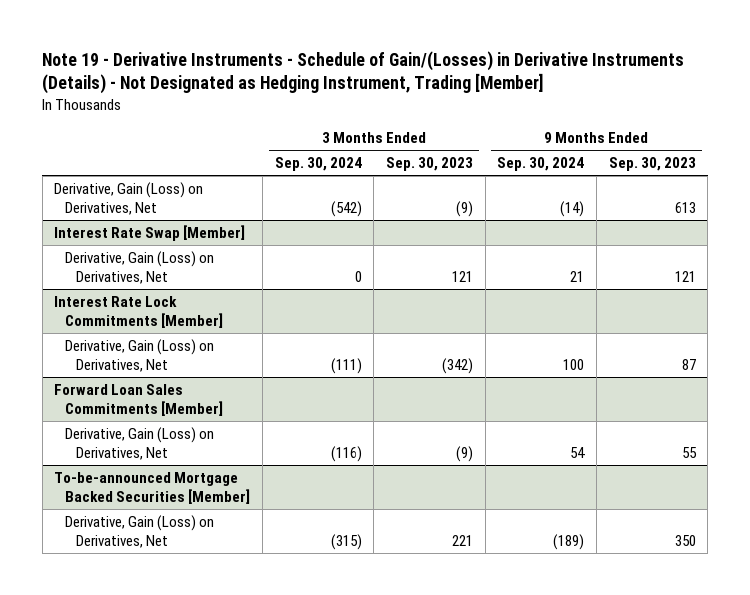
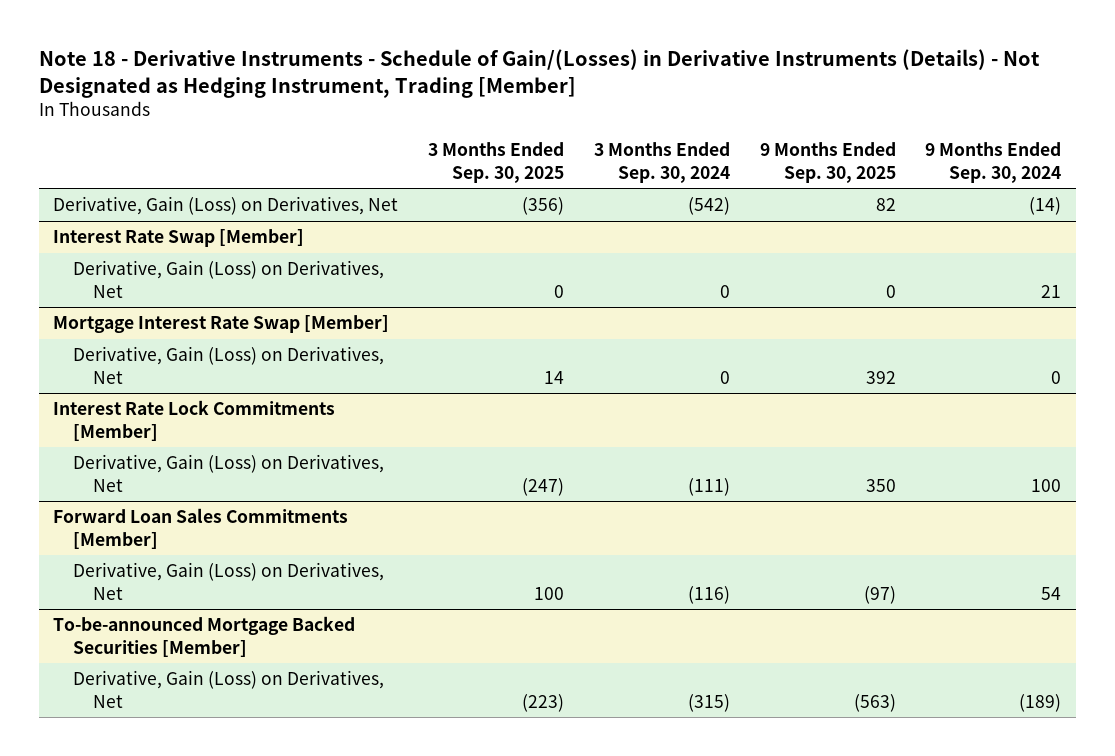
- Note 19 - Derivative Instruments - Schedule of Gain/(Losses) in Derivative Instruments (Details) - Not Designated as Hedging Instrument, Trading [Member]
+ Note 18 - Derivative Instruments - Schedule of Gain/(Losses) in Derivative Instruments (Details) - Not Designated as Hedging Instrument, Trading [Member]
- | 3 Months Ended Sep. 30, 2024 | 3 Months Ended Sep. 30, 2023 | 9 Months Ended Sep. 30, 2024 | 9 Months Ended Sep. 30, 2023
+ | 3 Months Ended Sep. 30, 2025 | 3 Months Ended Sep. 30, 2024 | 9 Months Ended Sep. 30, 2025 | 9 Months Ended Sep. 30, 2024
+ Mortgage Interest Rate Swap [Member]
+ Derivative, Gain (Loss) on Derivatives, Net | 14 | 0 | 392 | 0

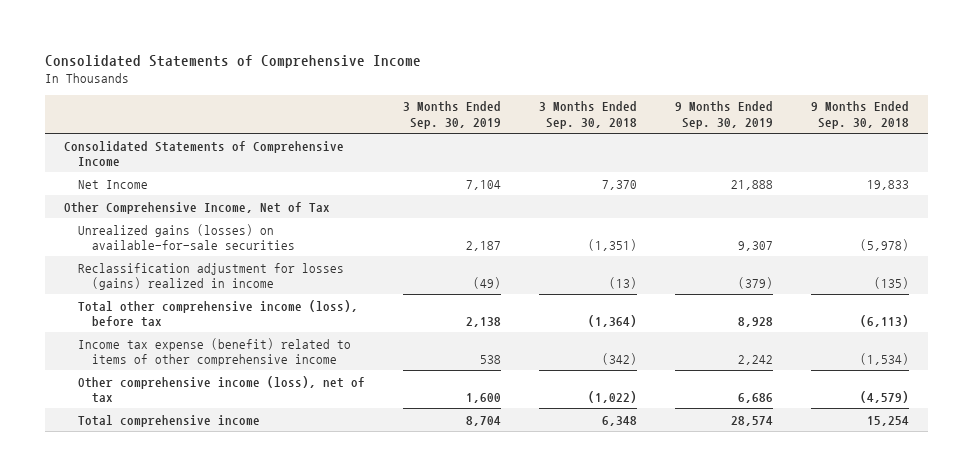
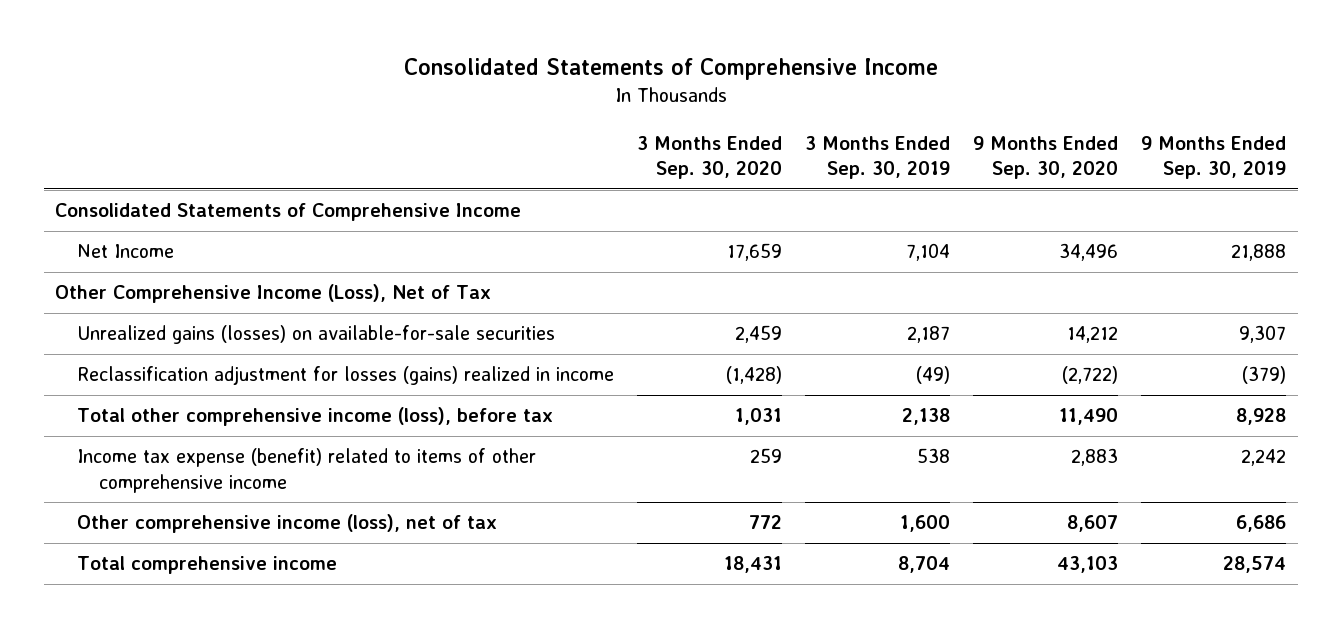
- | 3 Months Ended Sep. 30, 2019 | 3 Months Ended Sep. 30, 2018 | 9 Months Ended Sep. 30, 2019 | 9 Months Ended Sep. 30, 2018
+ | 3 Months Ended Sep. 30, 2020 | 3 Months Ended Sep. 30, 2019 | 9 Months Ended Sep. 30, 2020 | 9 Months Ended Sep. 30, 2019
- Other Comprehensive Income, Net of Tax
+ Other Comprehensive Income (Loss), Net of Tax

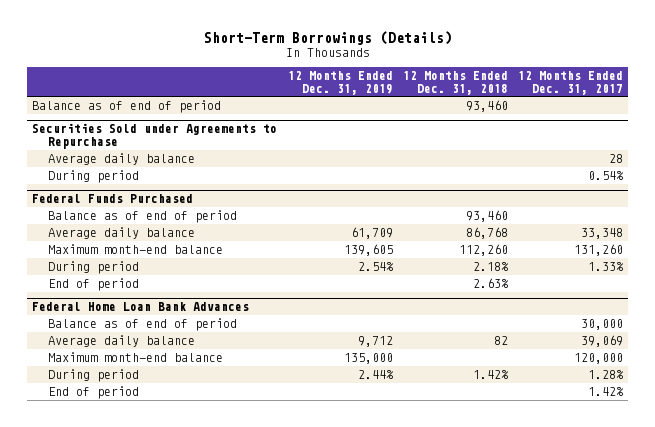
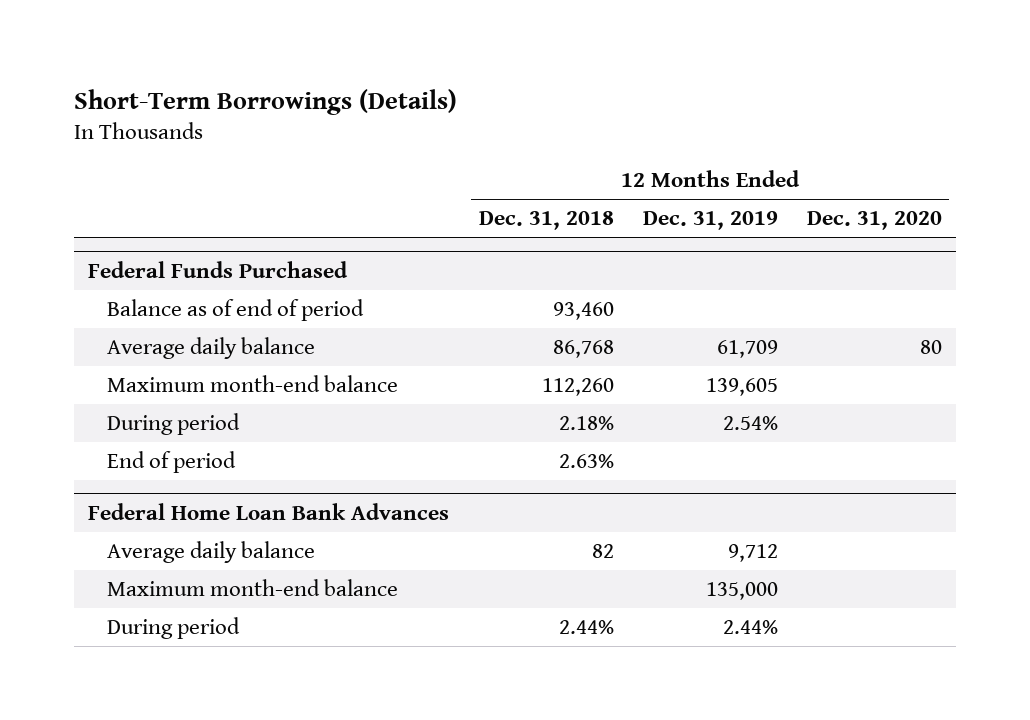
- | 12 Months Ended Dec. 31, 2019 | 12 Months Ended Dec. 31, 2018 | 12 Months Ended Dec. 31, 2017
+ | 12 Months Ended Dec. 31, 2018 | 12 Months Ended Dec. 31, 2019 | 12 Months Ended Dec. 31, 2020
- Balance as of end of period | | 93,460 |
- Securities Sold under Agreements to Repurchase
- Average daily balance | | | 28
- During period | | | 0.54%
@ Federal Home Loan Bank Advances
- Balance as of end of period | | | 30,000
- During period | 2.44% | 1.42% | 1.28%
- End of period | | | 1.42%
+ During period | 2.44% | 2.44% |

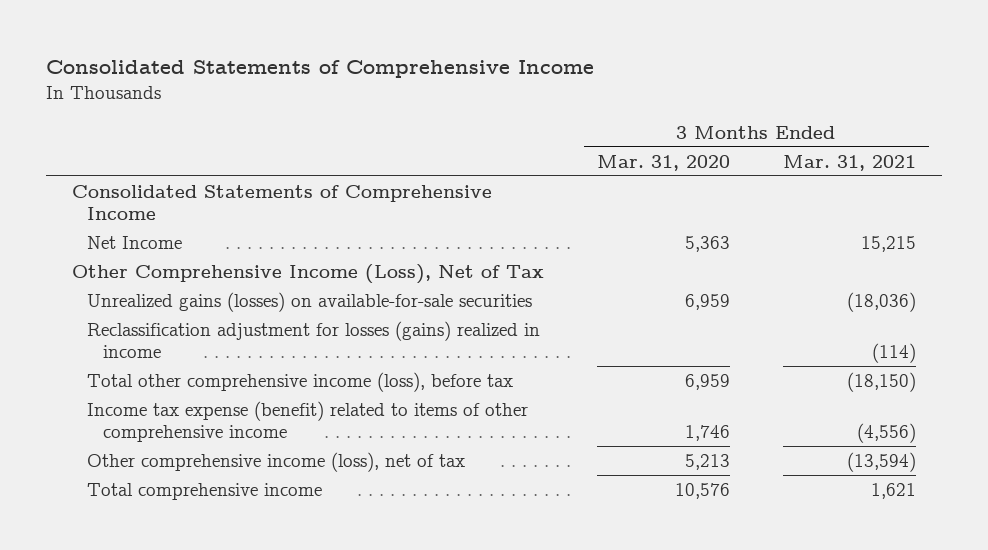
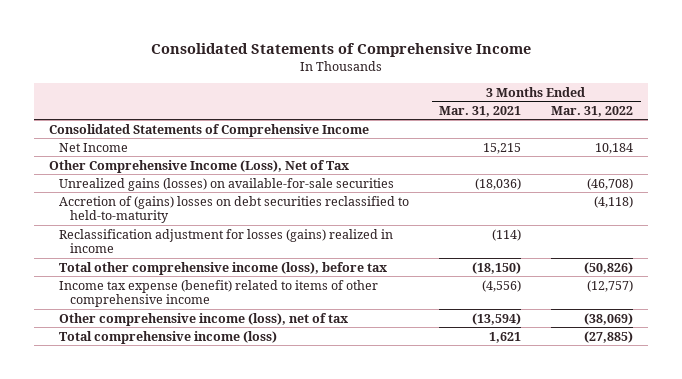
- | 3 Months Ended Mar. 31, 2020 | 3 Months Ended Mar. 31, 2021
+ | 3 Months Ended Mar. 31, 2021 | 3 Months Ended Mar. 31, 2022
+ Accretion of (gains) losses on debt securities reclassified to held-to-maturity | | (4,118)
- Total comprehensive income | 10,576 | 1,621
+ Total comprehensive income (loss) | 1,621 | (27,885)

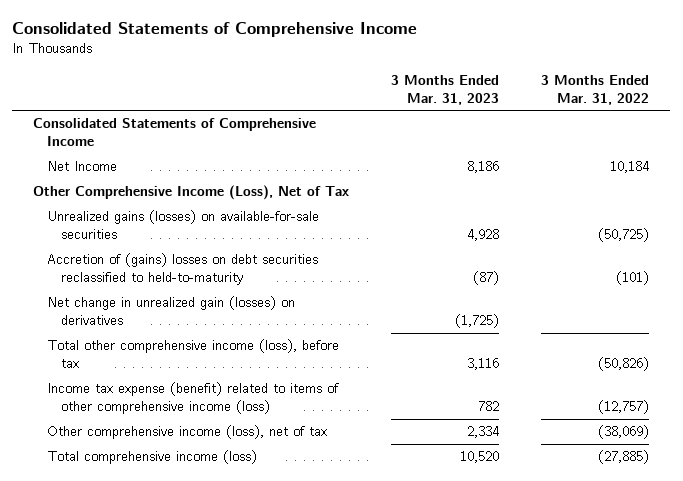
- | 3 Months Ended Mar. 31, 2021 | 3 Months Ended Mar. 31, 2022
+ | 3 Months Ended Mar. 31, 2023 | 3 Months Ended Mar. 31, 2022
- Unrealized gains (losses) on available-for-sale securities | (18,036) | (46,708)
- Accretion of (gains) losses on debt securities reclassified to held-to-maturity | | (4,118)
- Reclassification adjustment for losses (gains) realized in income | (114) |
+ Unrealized gains (losses) on available-for-sale securities | 4,928 | (50,725)
+ Accretion of (gains) losses on debt securities reclassified to held-to-maturity | (87) | (101)
+ Net change in unrealized gain (losses) on derivatives | (1,725) |
- Income tax expense (benefit) related to items of other comprehensive income | (4,556) | (12,757)
+ Income tax expense (benefit) related to items of other comprehensive income (loss) | 782 | (12,757)

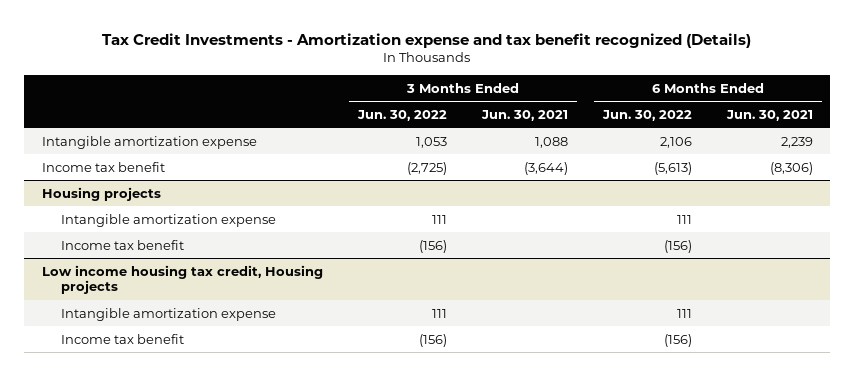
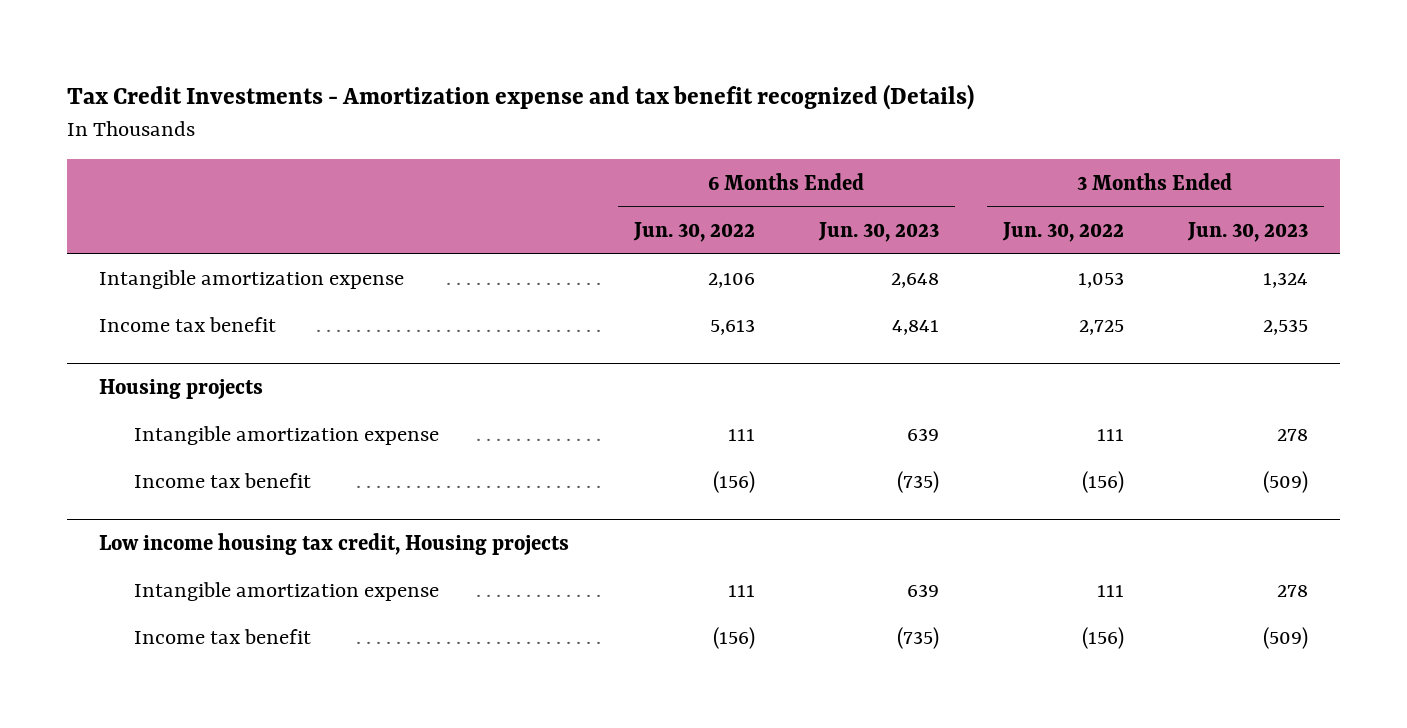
- | 3 Months Ended Jun. 30, 2022 | 3 Months Ended Jun. 30, 2021 | 6 Months Ended Jun. 30, 2022 | 6 Months Ended Jun. 30, 2021
+ | 6 Months Ended Jun. 30, 2022 | 6 Months Ended Jun. 30, 2023 | 3 Months Ended Jun. 30, 2022 | 3 Months Ended Jun. 30, 2023
- Income tax benefit | (2,725) | (3,644) | (5,613) | (8,306)
+ Income tax benefit | 5,613 | 4,841 | 2,725 | 2,535

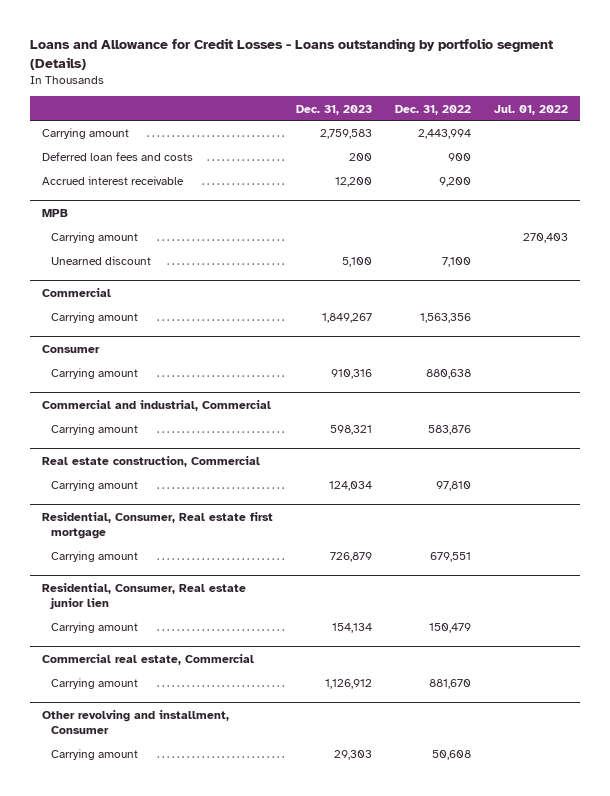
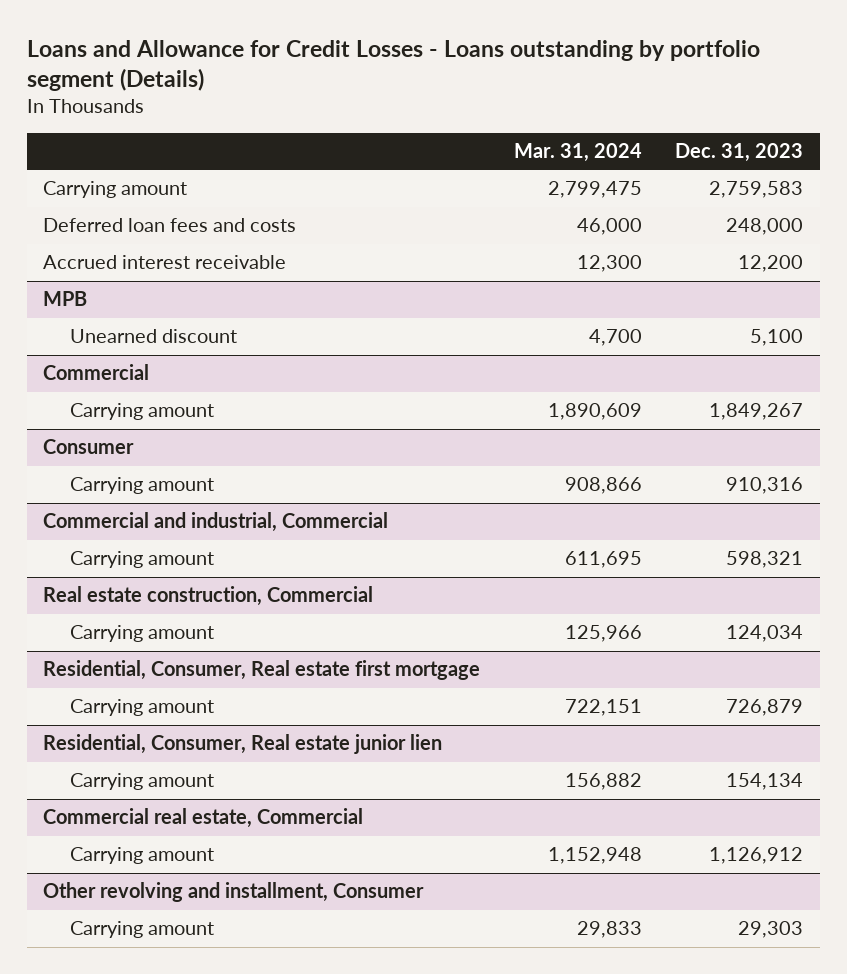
- | Dec. 31, 2023 | Dec. 31, 2022 | Jul. 01, 2022
+ | Mar. 31, 2024 | Dec. 31, 2023
- Deferred loan fees and costs | 200 | 900 |
+ Deferred loan fees and costs | 46,000 | 248,000
@ MPB
- Carrying amount | | | 270,403

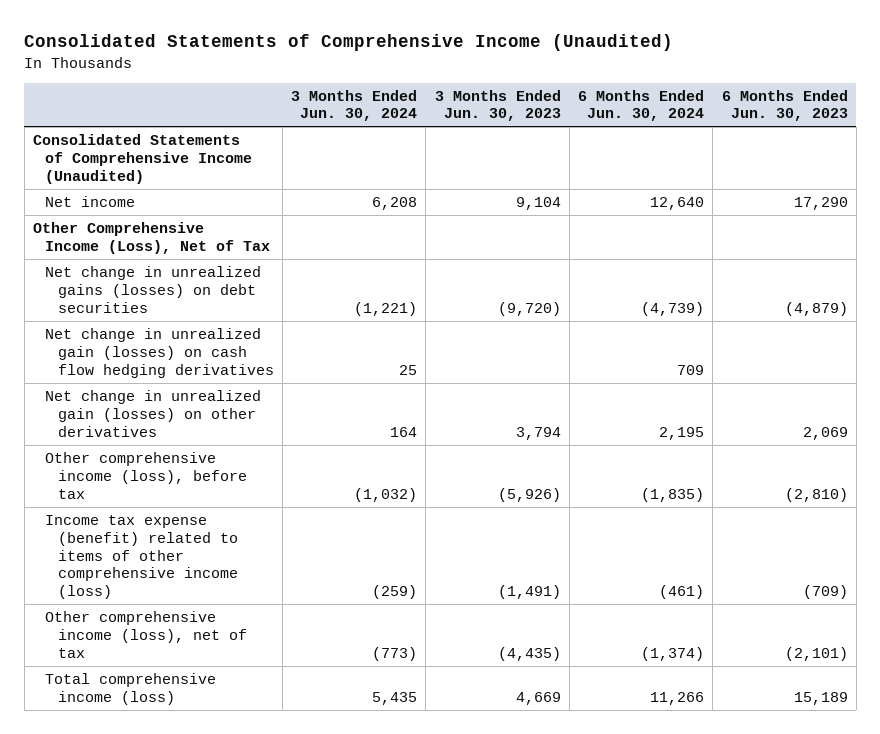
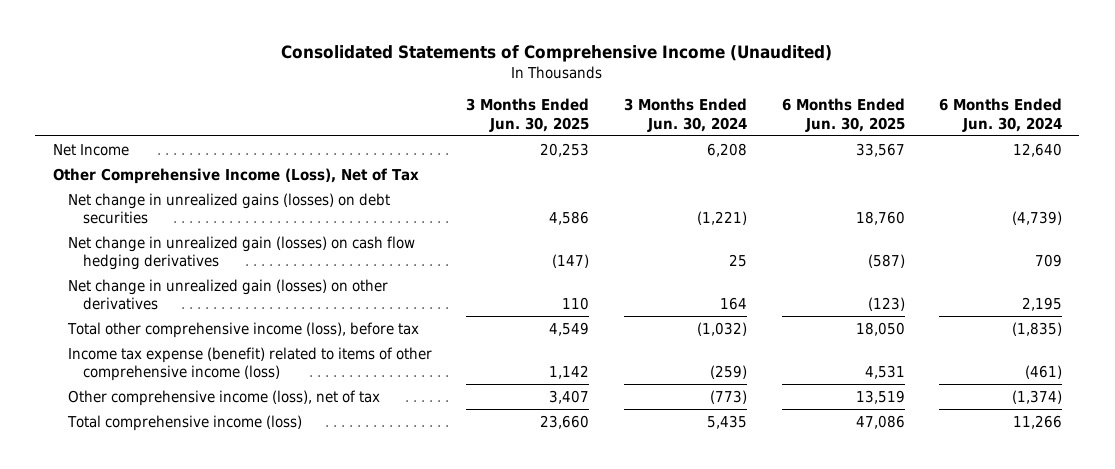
- | 3 Months Ended Jun. 30, 2024 | 3 Months Ended Jun. 30, 2023 | 6 Months Ended Jun. 30, 2024 | 6 Months Ended Jun. 30, 2023
+ | 3 Months Ended Jun. 30, 2025 | 3 Months Ended Jun. 30, 2024 | 6 Months Ended Jun. 30, 2025 | 6 Months Ended Jun. 30, 2024
- Consolidated Statements of Comprehensive Income (Unaudited)
- Net income | 6,208 | 9,104 | 12,640 | 17,290
+ Net Income | 20,253 | 6,208 | 33,567 | 12,640
- Other comprehensive income (loss), before tax | (1,032) | (5,926) | (1,835) | (2,810)
+ Total other comprehensive income (loss), before tax | 4,549 | (1,032) | 18,050 | (1,835)

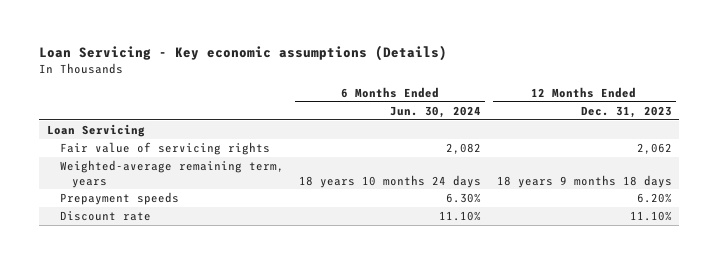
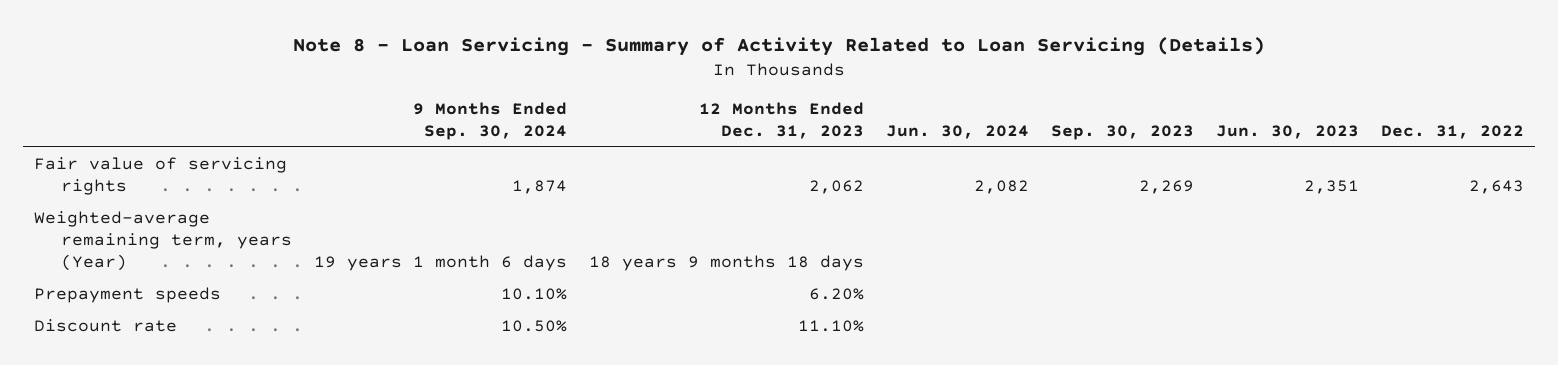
- Loan Servicing - Key economic assumptions (Details)
+ Note 8 - Loan Servicing - Summary of Activity Related to Loan Servicing (Details)
- | 6 Months Ended Jun. 30, 2024 | 12 Months Ended Dec. 31, 2023
+ | 9 Months Ended Sep. 30, 2024 | 12 Months Ended Dec. 31, 2023 | Jun. 30, 2024 | Sep. 30, 2023 | Jun. 30, 2023 | Dec. 31, 2022
- Loan Servicing
- Weighted-average remaining term, years | 18 years 10 months 24 days | 18 years 9 months 18 days
+ Weighted-average remaining term, years (Year) | 19 years 1 month 6 days | 18 years 9 months 18 days | | | |

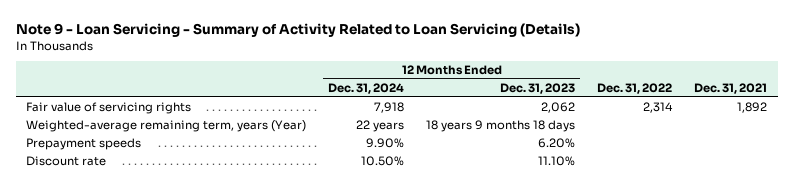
- Note 8 - Loan Servicing - Summary of Activity Related to Loan Servicing (Details)
+ Note 9 - Loan Servicing - Summary of Activity Related to Loan Servicing (Details)
- | 9 Months Ended Sep. 30, 2024 | 12 Months Ended Dec. 31, 2023 | Jun. 30, 2024 | Sep. 30, 2023 | Jun. 30, 2023 | Dec. 31, 2022
+ | 12 Months Ended Dec. 31, 2024 | 12 Months Ended Dec. 31, 2023 | Dec. 31, 2022 | Dec. 31, 2021
- Fair value of servicing rights | 1,874 | 2,062 | 2,082 | 2,269 | 2,351 | 2,643
+ Fair value of servicing rights | 7,918 | 2,062 | 2,314 | 1,892

